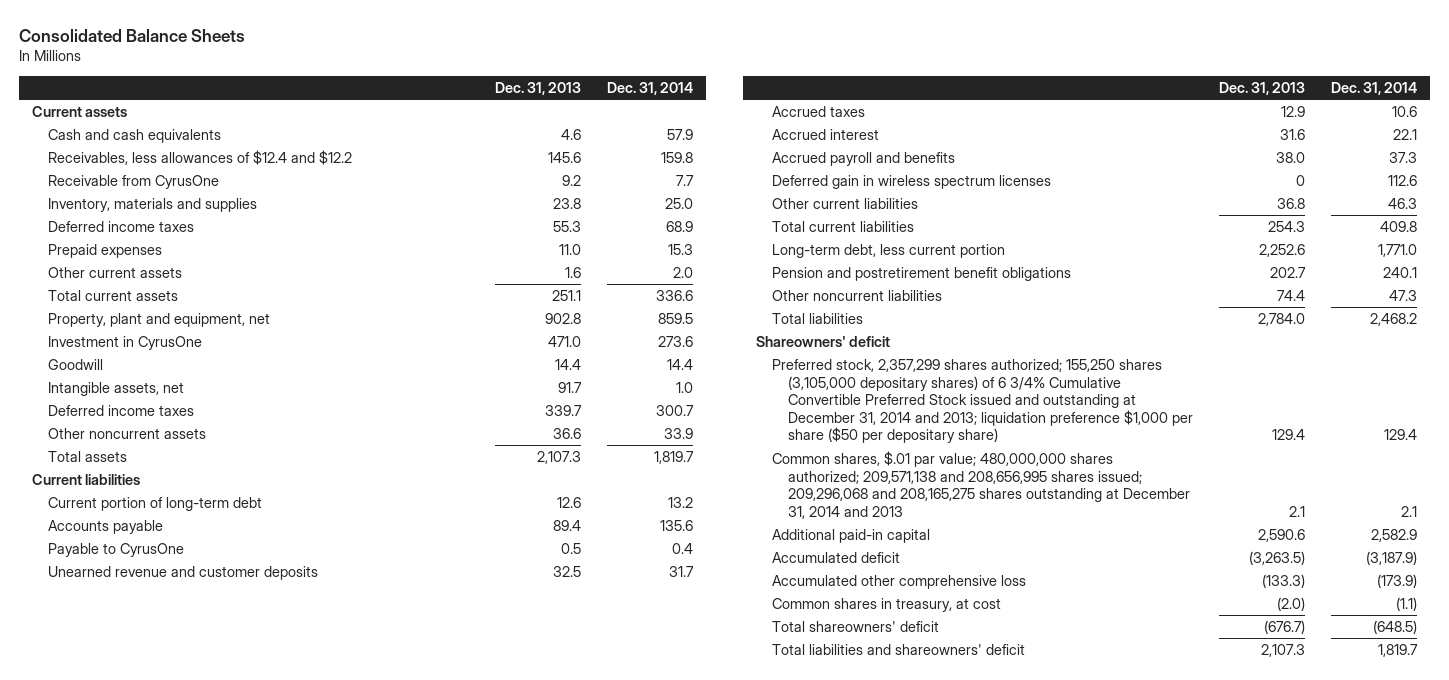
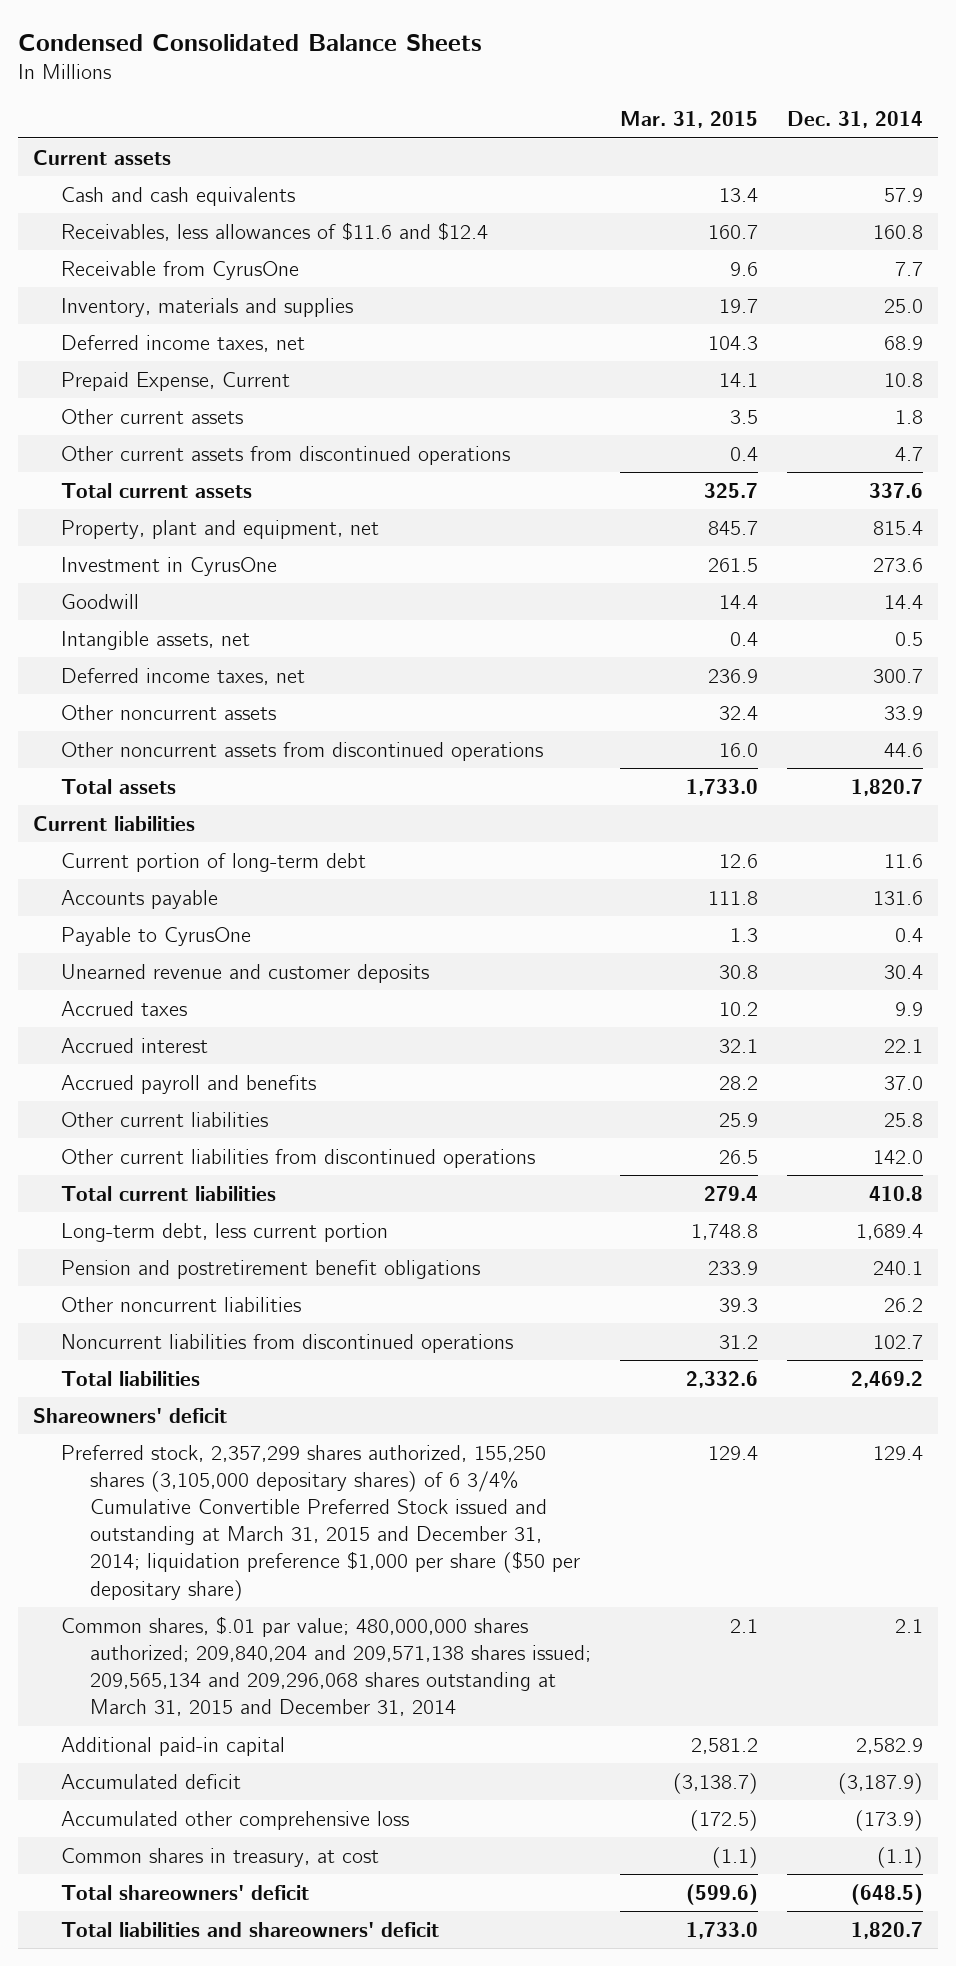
- Consolidated Balance Sheets
+ Condensed Consolidated Balance Sheets
- | Dec. 31, 2013 | Dec. 31, 2014
+ | Mar. 31, 2015 | Dec. 31, 2014
- Receivables, less allowances of $12.4 and $12.2 | 145.6 | 159.8
+ Receivables, less allowances of $11.6 and $12.4 | 160.7 | 160.8
- Deferred income taxes | 55.3 | 68.9
- Prepaid expenses | 11.0 | 15.3
- Other current assets | 1.6 | 2.0
- Total current assets | 251.1 | 336.6
- Property, plant and equipment, net | 902.8 | 859.5
+ Deferred income taxes, net | 104.3 | 68.9
+ Prepaid Expense, Current | 14.1 | 10.8
+ Other current assets | 3.5 | 1.8
+ Other current assets from discontinued operations | 0.4 | 4.7
+ Total current assets | 325.7 | 337.6
+ Property, plant and equipment, net | 845.7 | 815.4
- Intangible assets, net | 91.7 | 1.0
- Deferred income taxes | 339.7 | 300.7
+ Intangible assets, net | 0.4 | 0.5
+ Deferred income taxes, net | 236.9 | 300.7
- Total assets | 2,107.3 | 1,819.7
+ Other noncurrent assets from discontinued operations | 16.0 | 44.6
+ Total assets | 1,733.0 | 1,820.7
- Current portion of long-term debt | 12.6 | 13.2
- Accounts payable | 89.4 | 135.6
+ Current portion of long-term debt | 12.6 | 11.6
+ Accounts payable | 111.8 | 131.6
- Unearned revenue and customer deposits | 32.5 | 31.7
- Accrued taxes | 12.9 | 10.6
+ Unearned revenue and customer deposits | 30.8 | 30.4
+ Accrued taxes | 10.2 | 9.9
- Accrued payroll and benefits | 38.0 | 37.3
- Deferred gain in wireless spectrum licenses | 0 | 112.6
- Other current liabilities | 36.8 | 46.3
- Total current liabilities | 254.3 | 409.8
- Long-term debt, less current portion | 2,252.6 | 1,771.0
+ Accrued payroll and benefits | 28.2 | 37.0
+ Other current liabilities | 25.9 | 25.8
+ Other current liabilities from discontinued operations | 26.5 | 142.0
+ Total current liabilities | 279.4 | 410.8
+ Long-term debt, less current portion | 1,748.8 | 1,689.4
- Other noncurrent liabilities | 74.4 | 47.3
- Total liabilities | 2,784.0 | 2,468.2
+ Other noncurrent liabilities | 39.3 | 26.2
+ Noncurrent liabilities from discontinued operations | 31.2 | 102.7
+ Total liabilities | 2,332.6 | 2,469.2
- Preferred stock, 2,357,299 shares authorized; 155,250 shares (3,105,000 depositary shares) of 6 3/4% Cumulative Convertible Preferred Stock issued and outstanding at December 31, 2014 and 2013; liquidation preference $1,000 per share ($50 per depositary share) | 129.4 | 129.4
- Common shares, $.01 par value; 480,000,000 shares authorized; 209,571,138 and 208,656,995 shares issued; 209,296,068 and 208,165,275 shares outstanding at December 31, 2014 and 2013 | 2.1 | 2.1
+ Preferred stock, 2,357,299 shares authorized, 155,250 shares (3,105,000 depositary shares) of 6 3/4% Cumulative Convertible Preferred Stock issued and outstanding at March 31, 2015 and December 31, 2014; liquidation preference $1,000 per share ($50 per depositary share) | 129.4 | 129.4
+ Common shares, $.01 par value; 480,000,000 shares authorized; 209,840,204 and 209,571,138 shares issued; 209,565,134 and 209,296,068 shares outstanding at March 31, 2015 and December 31, 2014 | 2.1 | 2.1
- Total liabilities and shareowners' deficit | 2,107.3 | 1,819.7
+ Total liabilities and shareowners' deficit | 1,733.0 | 1,820.7

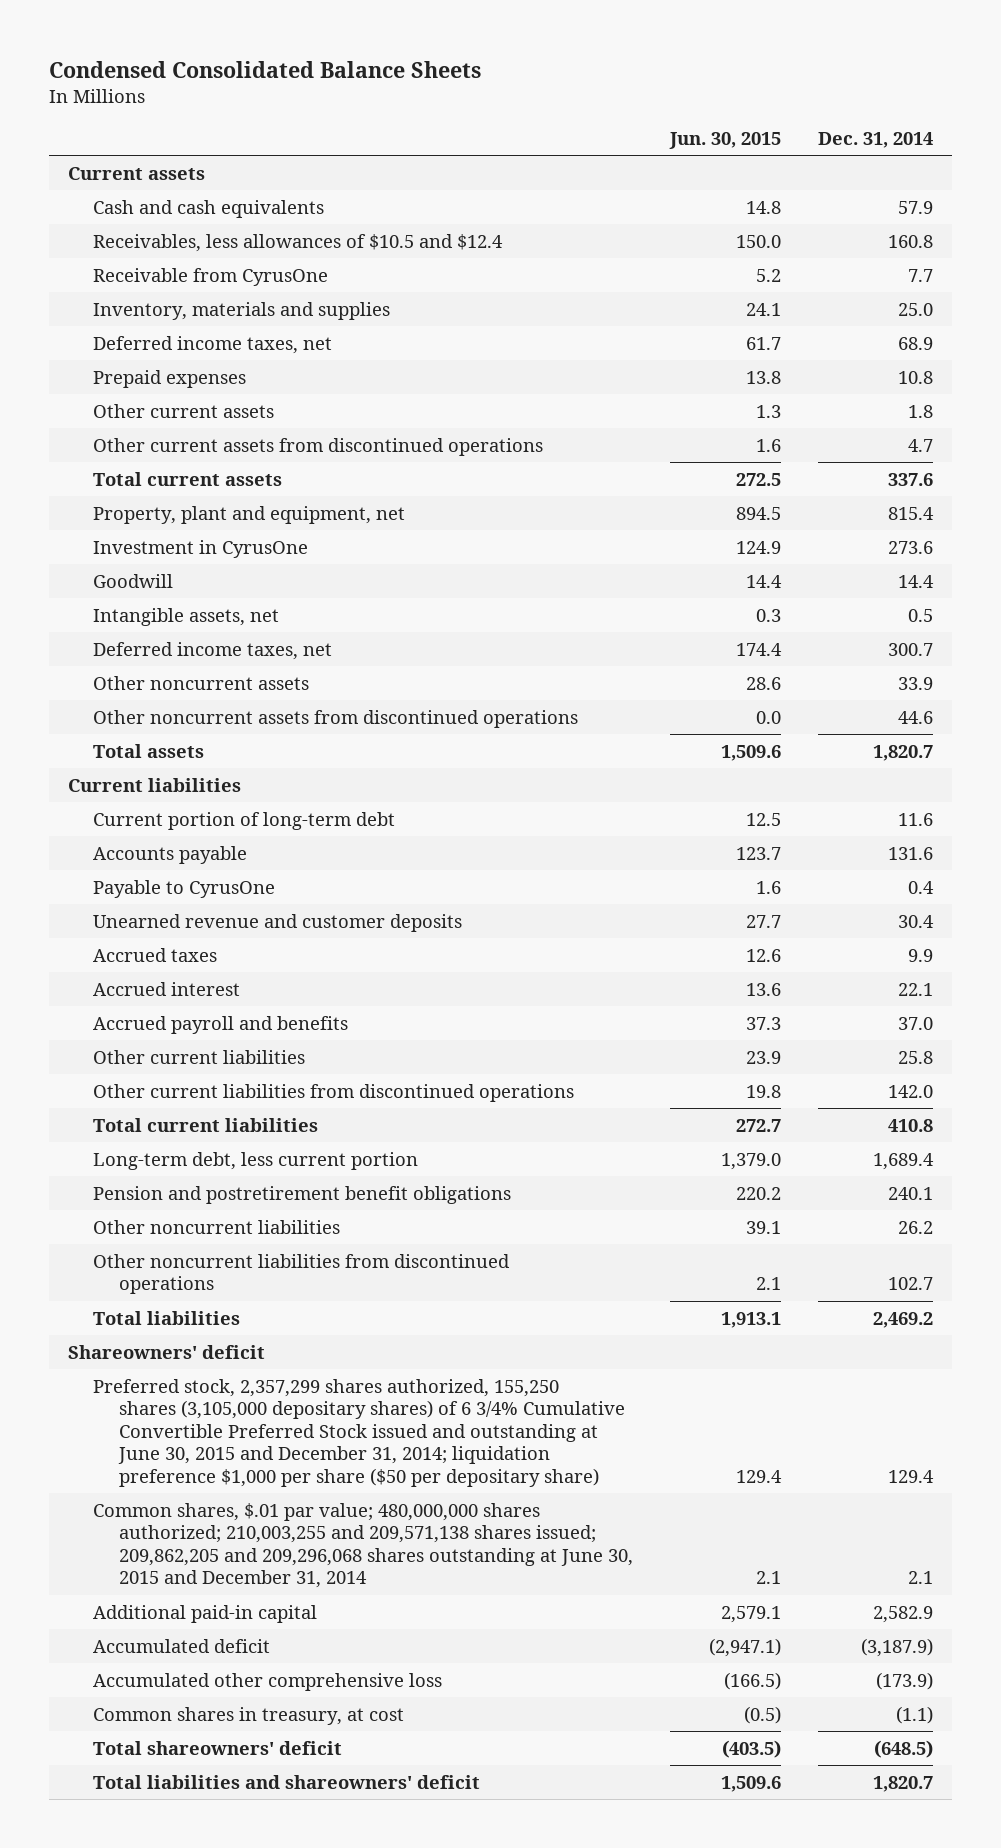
- | Mar. 31, 2015 | Dec. 31, 2014
+ | Jun. 30, 2015 | Dec. 31, 2014
- Receivables, less allowances of $11.6 and $12.4 | 160.7 | 160.8
+ Receivables, less allowances of $10.5 and $12.4 | 150.0 | 160.8
- Prepaid Expense, Current | 14.1 | 10.8
+ Prepaid expenses | 13.8 | 10.8
- Noncurrent liabilities from discontinued operations | 31.2 | 102.7
+ Other noncurrent liabilities from discontinued operations | 2.1 | 102.7
- Preferred stock, 2,357,299 shares authorized, 155,250 shares (3,105,000 depositary shares) of 6 3/4% Cumulative Convertible Preferred Stock issued and outstanding at March 31, 2015 and December 31, 2014; liquidation preference $1,000 per share ($50 per depositary share) | 129.4 | 129.4
- Common shares, $.01 par value; 480,000,000 shares authorized; 209,840,204 and 209,571,138 shares issued; 209,565,134 and 209,296,068 shares outstanding at March 31, 2015 and December 31, 2014 | 2.1 | 2.1
+ Preferred stock, 2,357,299 shares authorized, 155,250 shares (3,105,000 depositary shares) of 6 3/4% Cumulative Convertible Preferred Stock issued and outstanding at June 30, 2015 and December 31, 2014; liquidation preference $1,000 per share ($50 per depositary share) | 129.4 | 129.4
+ Common shares, $.01 par value; 480,000,000 shares authorized; 210,003,255 and 209,571,138 shares issued; 209,862,205 and 209,296,068 shares outstanding at June 30, 2015 and December 31, 2014 | 2.1 | 2.1

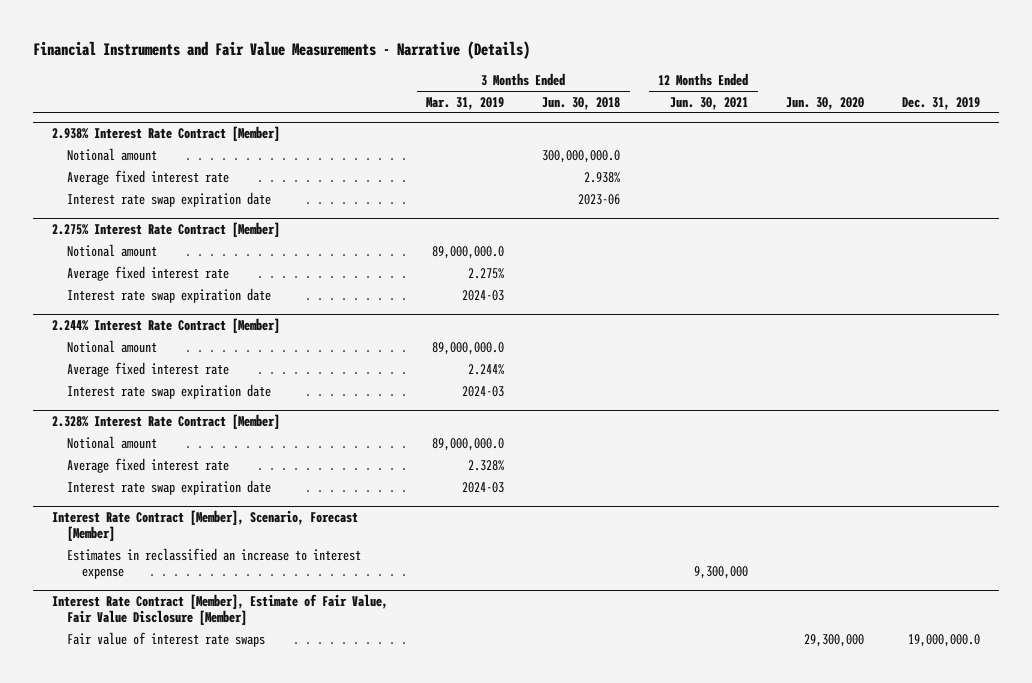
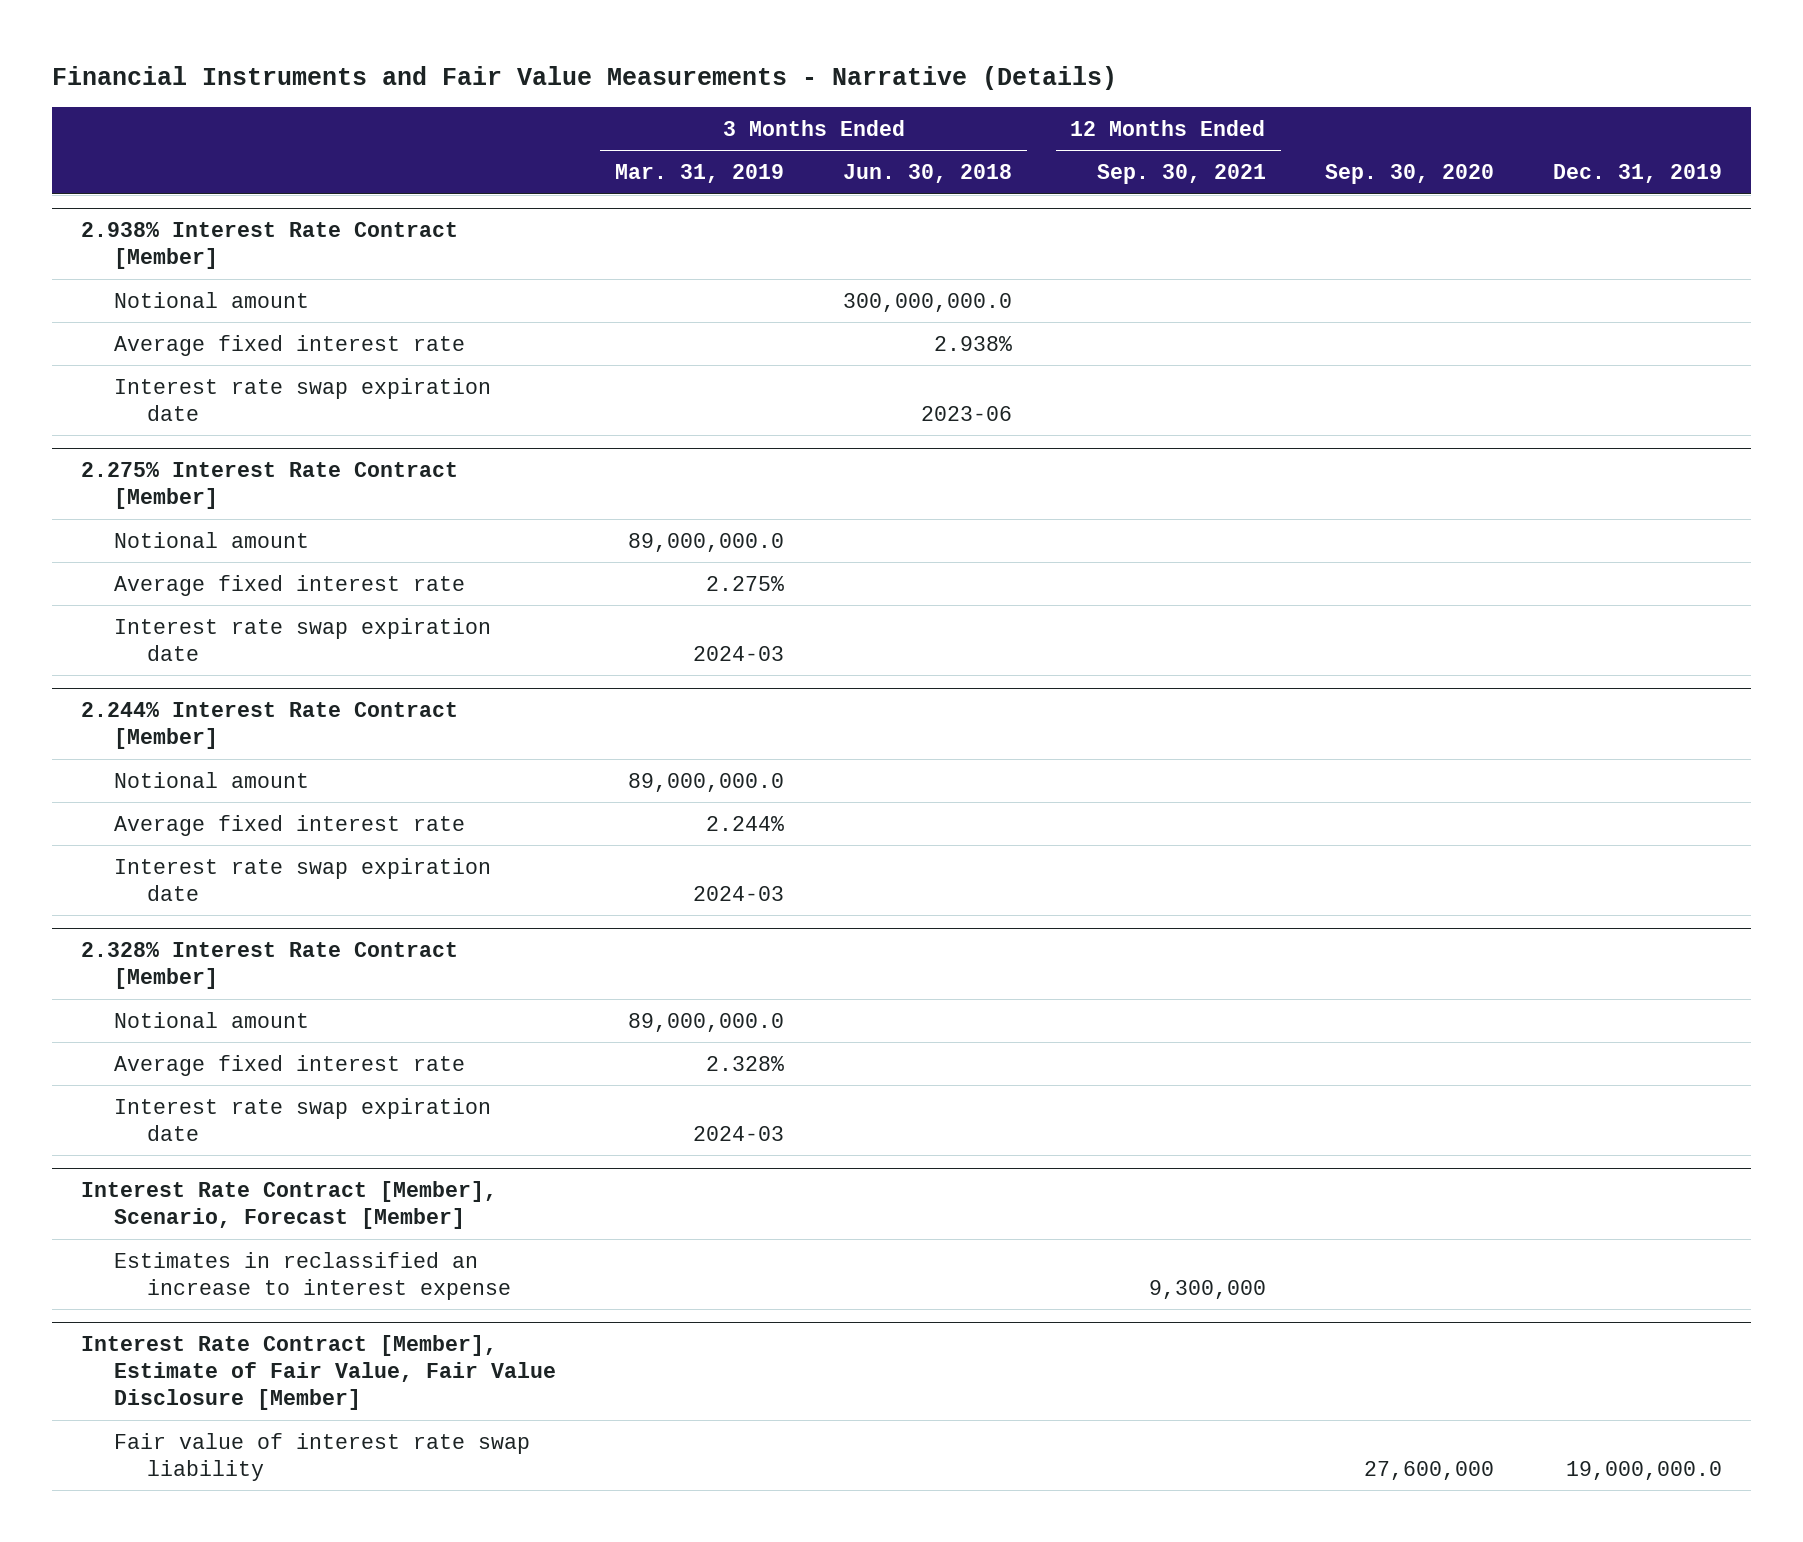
- | 3 Months Ended Mar. 31, 2019 | 3 Months Ended Jun. 30, 2018 | 12 Months Ended Jun. 30, 2021 | Jun. 30, 2020 | Dec. 31, 2019
+ | 3 Months Ended Mar. 31, 2019 | 3 Months Ended Jun. 30, 2018 | 12 Months Ended Sep. 30, 2021 | Sep. 30, 2020 | Dec. 31, 2019
@ Interest Rate Contract [Member], Estimate of Fair Value, Fair Value Disclosure [Member]
- Fair value of interest rate swaps | | | | 29,300,000 | 19,000,000.0
+ Fair value of interest rate swap liability | | | | 27,600,000 | 19,000,000.0

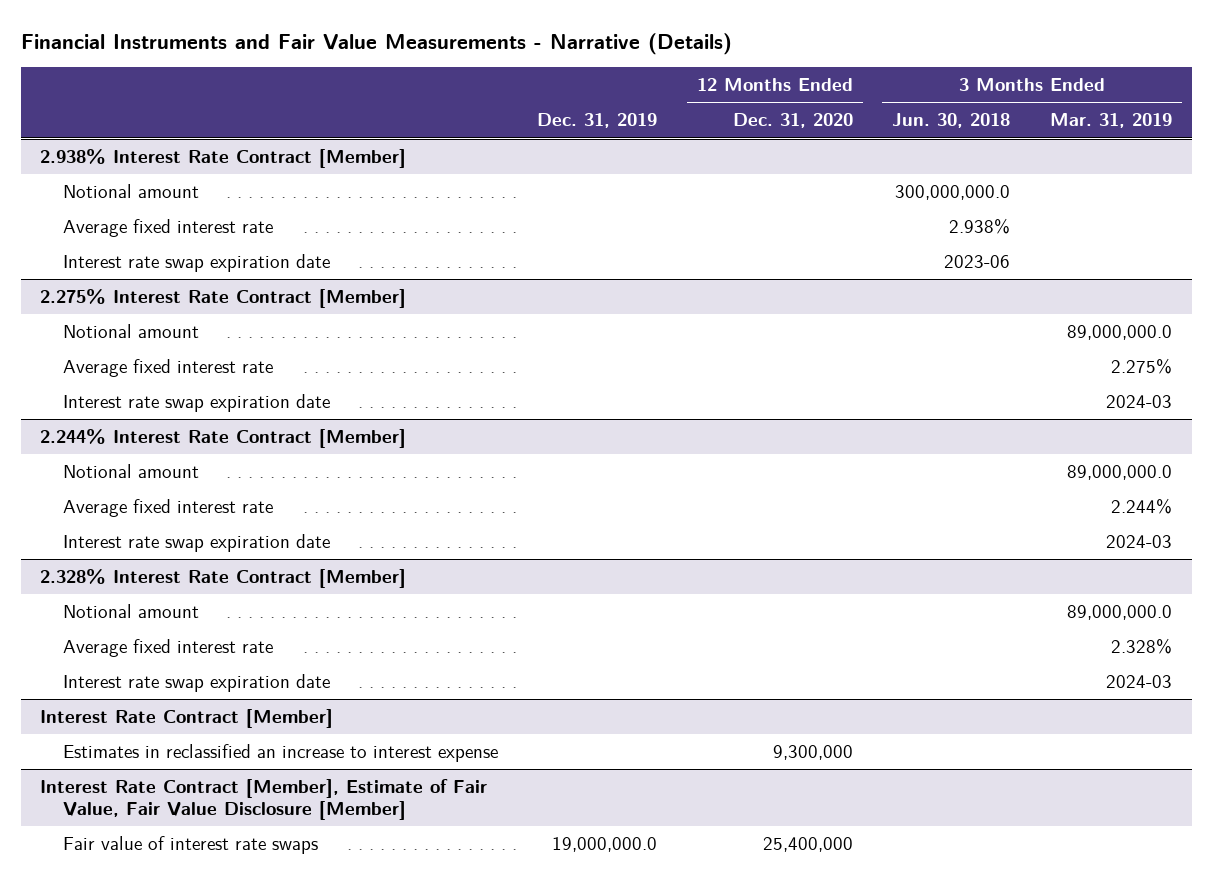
- | 3 Months Ended Mar. 31, 2019 | 3 Months Ended Jun. 30, 2018 | 12 Months Ended Sep. 30, 2021 | Sep. 30, 2020 | Dec. 31, 2019
+ | Dec. 31, 2019 | 12 Months Ended Dec. 31, 2020 | 3 Months Ended Jun. 30, 2018 | 3 Months Ended Mar. 31, 2019
- Interest Rate Contract [Member], Scenario, Forecast [Member]
+ Interest Rate Contract [Member]
@ Interest Rate Contract [Member], Estimate of Fair Value, Fair Value Disclosure [Member]
- Fair value of interest rate swap liability | | | | 27,600,000 | 19,000,000.0
+ Fair value of interest rate swaps | 19,000,000.0 | 25,400,000 | |

